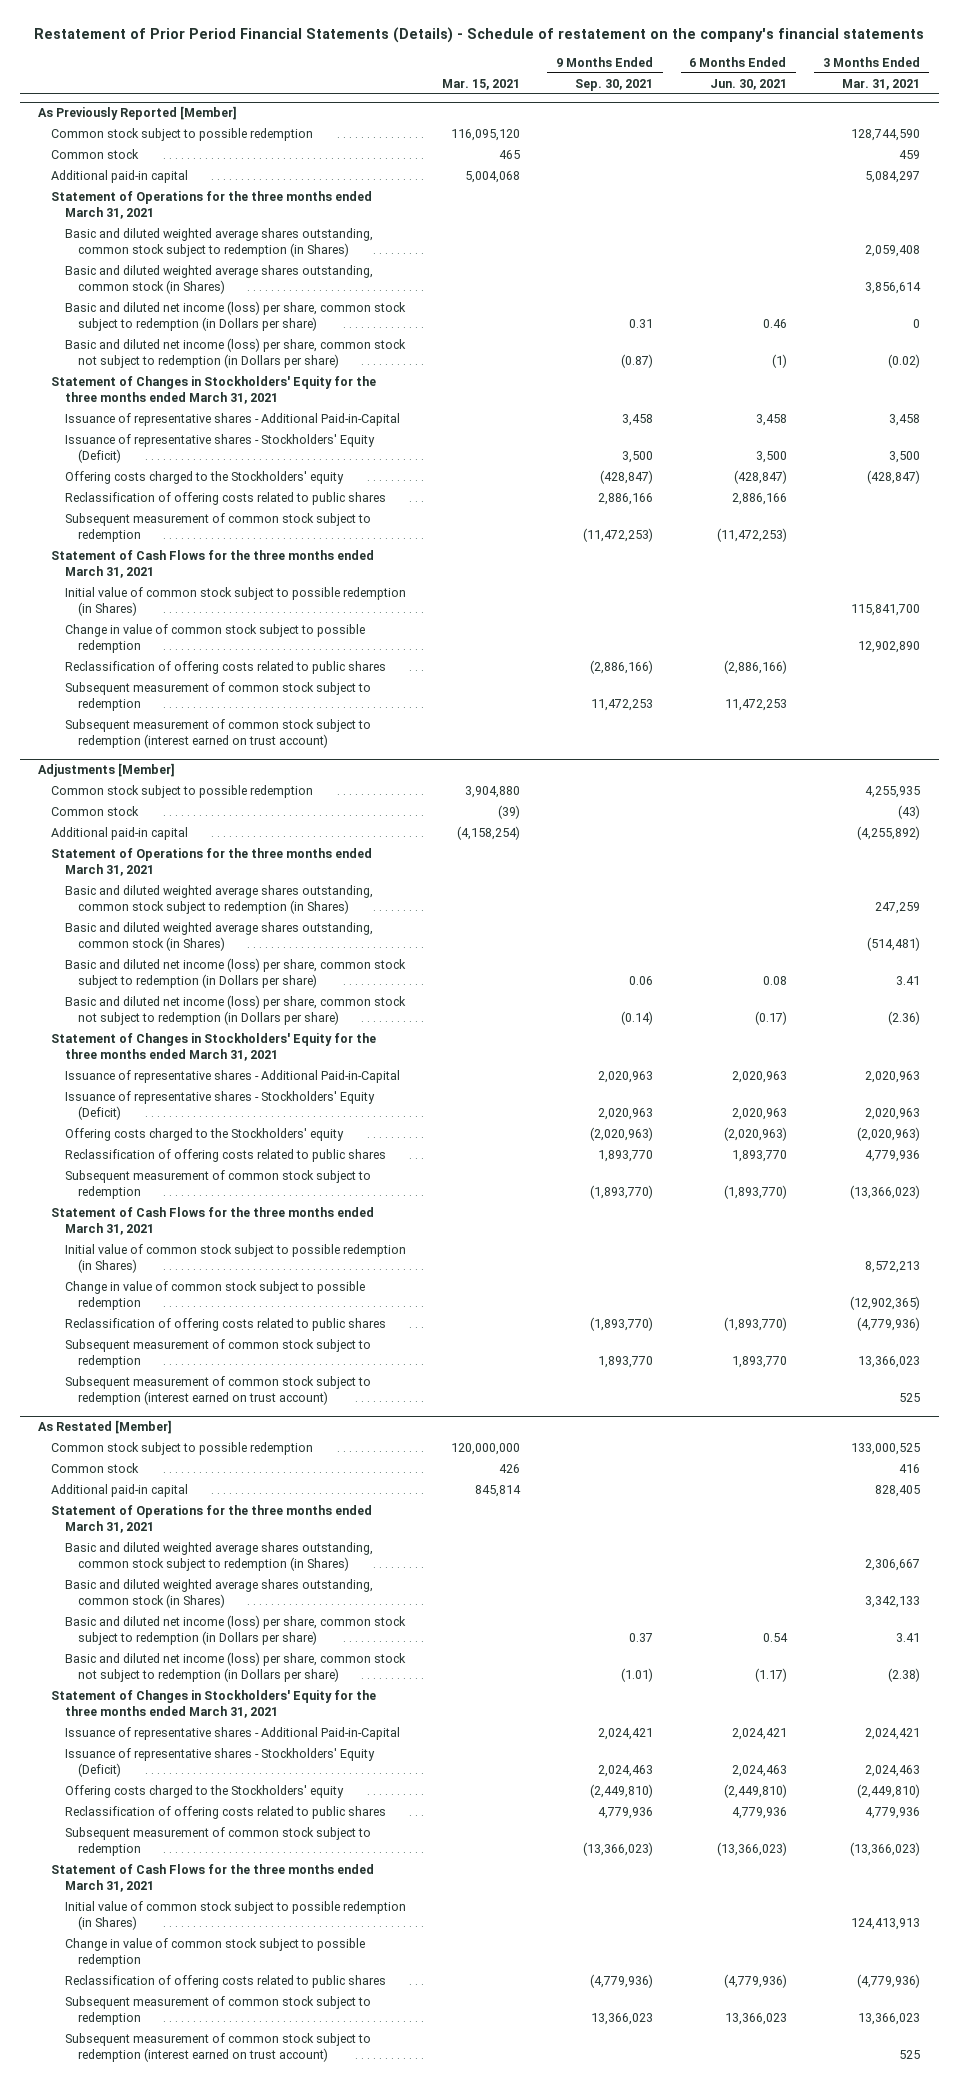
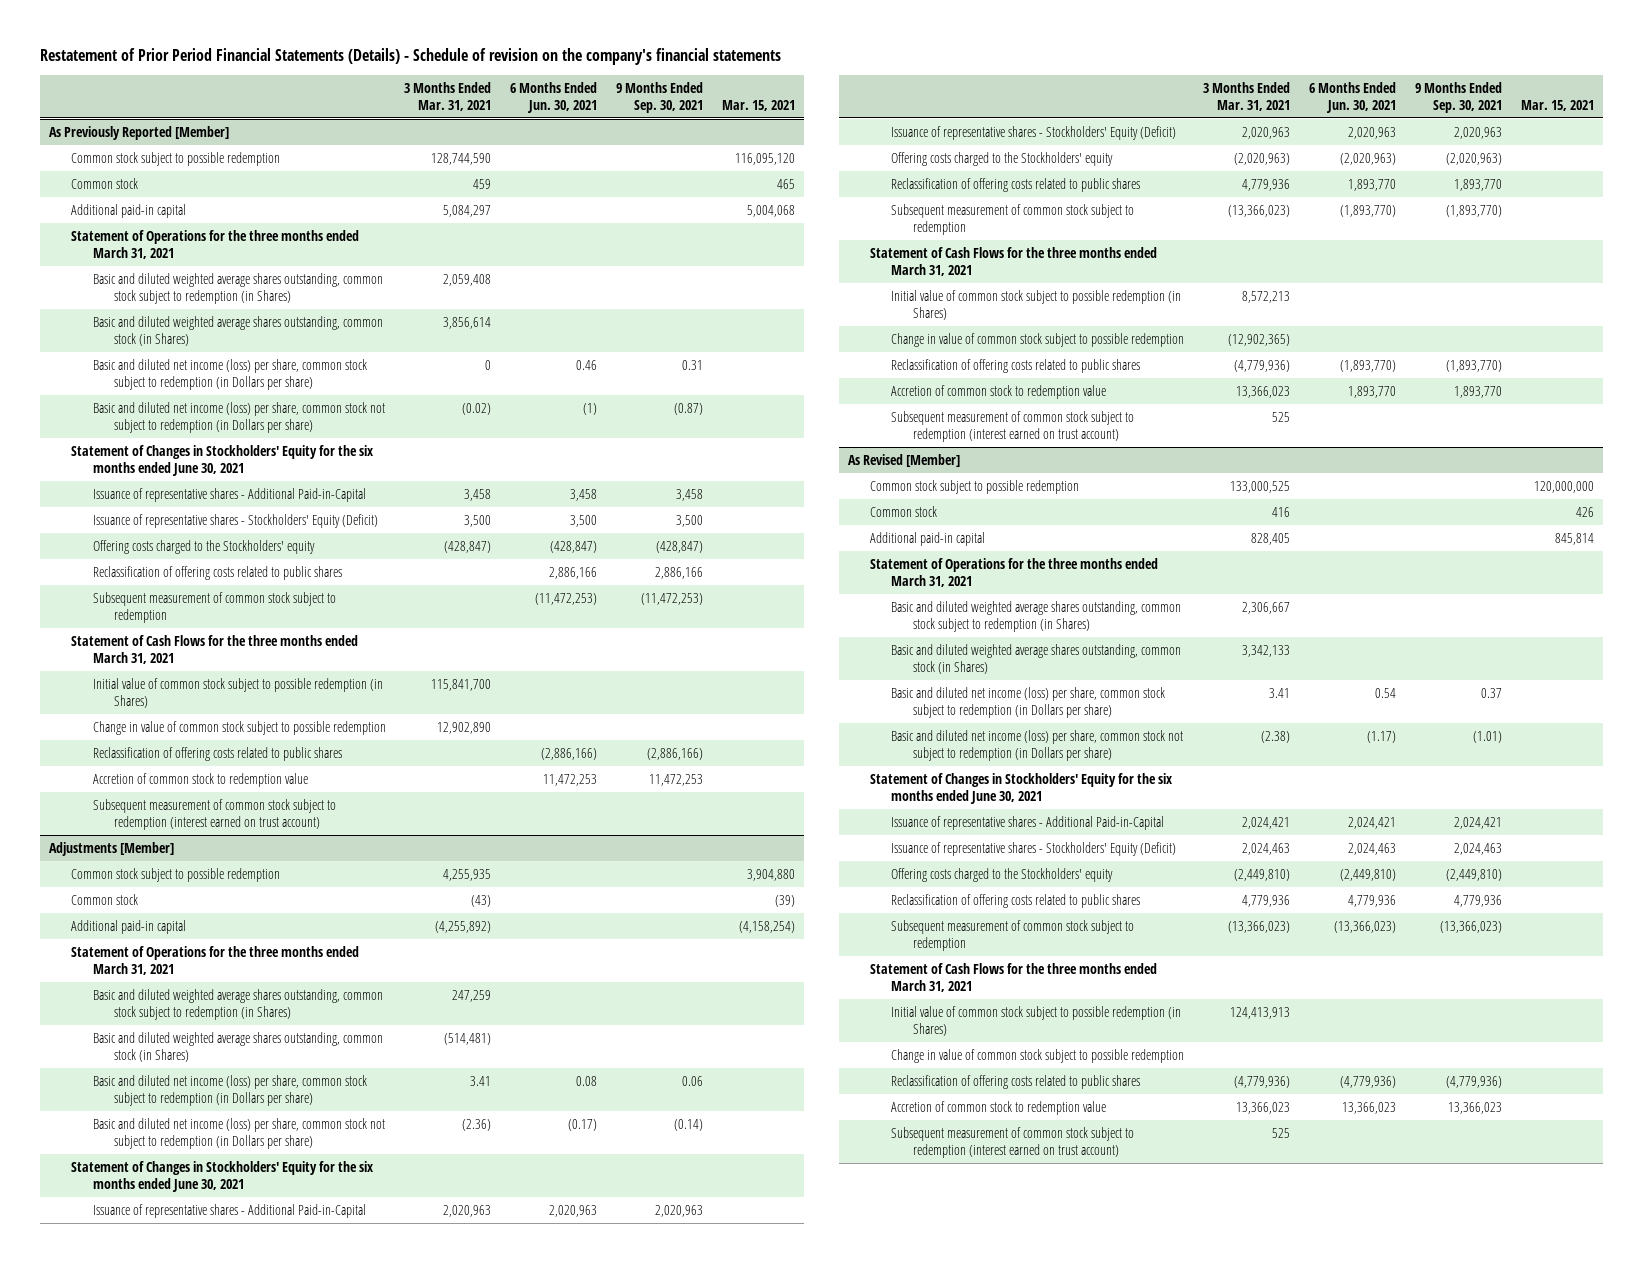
- Restatement of Prior Period Financial Statements (Details) - Schedule of restatement on the company's financial statements
+ Restatement of Prior Period Financial Statements (Details) - Schedule of revision on the company's financial statements
- | Mar. 15, 2021 | 9 Months Ended Sep. 30, 2021 | 6 Months Ended Jun. 30, 2021 | 3 Months Ended Mar. 31, 2021
+ | 3 Months Ended Mar. 31, 2021 | 6 Months Ended Jun. 30, 2021 | 9 Months Ended Sep. 30, 2021 | Mar. 15, 2021
@ As Previously Reported [Member]
- Statement of Changes in Stockholders' Equity for the three months ended March 31, 2021
+ Statement of Changes in Stockholders' Equity for the six months ended June 30, 2021
- Subsequent measurement of common stock subject to redemption | | 11,472,253 | 11,472,253 |
+ Accretion of common stock to redemption value | | 11,472,253 | 11,472,253 |
@ Adjustments [Member]
- Statement of Changes in Stockholders' Equity for the three months ended March 31, 2021
+ Statement of Changes in Stockholders' Equity for the six months ended June 30, 2021
- Subsequent measurement of common stock subject to redemption | | 1,893,770 | 1,893,770 | 13,366,023
+ Accretion of common stock to redemption value | 13,366,023 | 1,893,770 | 1,893,770 |
- As Restated [Member]
+ As Revised [Member]
- Statement of Changes in Stockholders' Equity for the three months ended March 31, 2021
+ Statement of Changes in Stockholders' Equity for the six months ended June 30, 2021
- Subsequent measurement of common stock subject to redemption | | 13,366,023 | 13,366,023 | 13,366,023
+ Accretion of common stock to redemption value | 13,366,023 | 13,366,023 | 13,366,023 |

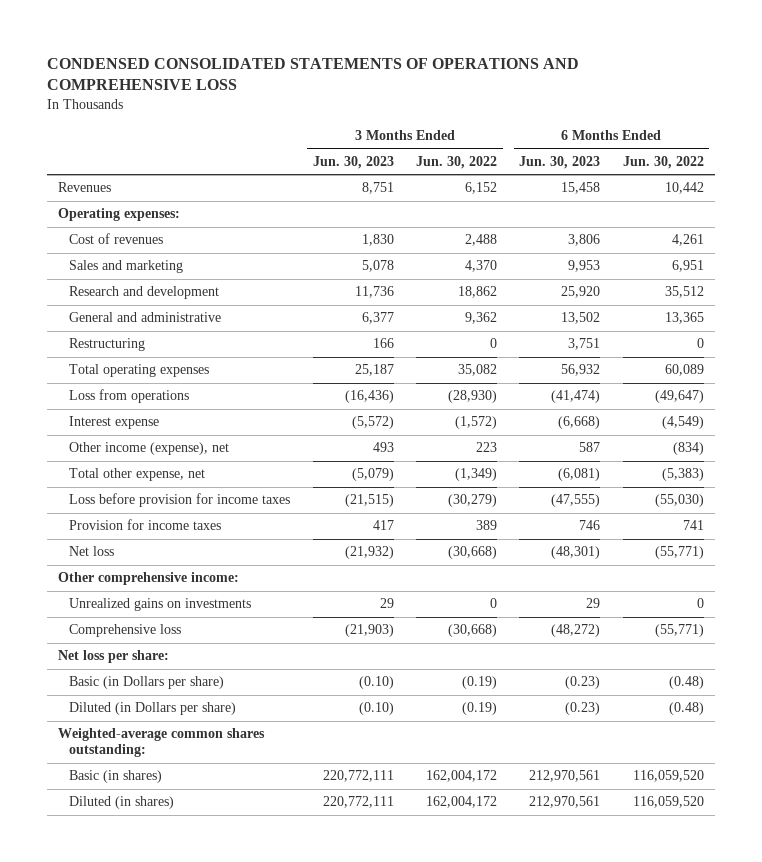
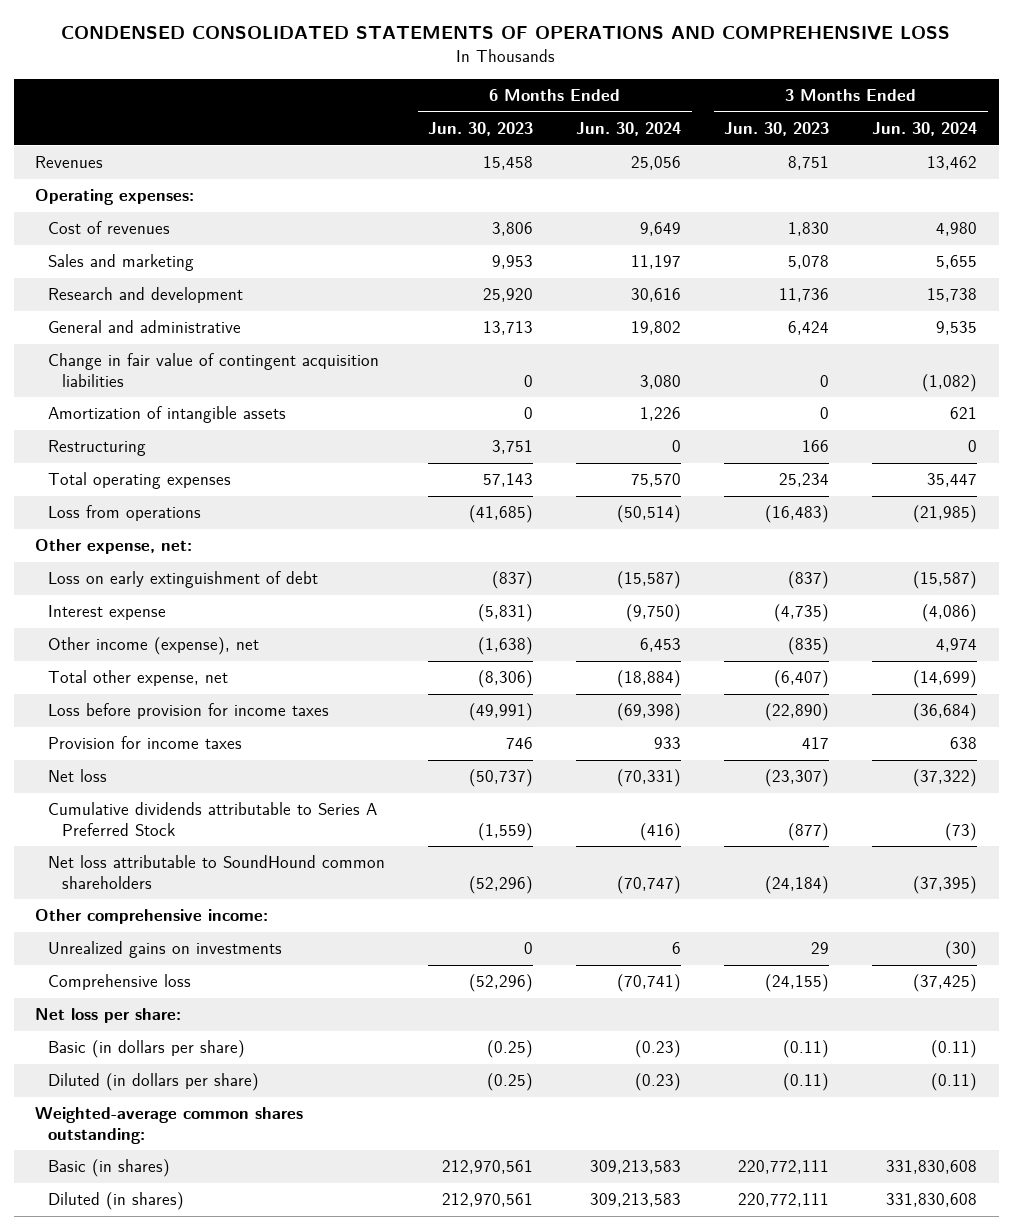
- | 3 Months Ended Jun. 30, 2023 | 3 Months Ended Jun. 30, 2022 | 6 Months Ended Jun. 30, 2023 | 6 Months Ended Jun. 30, 2022
+ | 6 Months Ended Jun. 30, 2023 | 6 Months Ended Jun. 30, 2024 | 3 Months Ended Jun. 30, 2023 | 3 Months Ended Jun. 30, 2024
- General and administrative | 6,377 | 9,362 | 13,502 | 13,365
+ General and administrative | 13,713 | 19,802 | 6,424 | 9,535
+ Change in fair value of contingent acquisition liabilities | 0 | 3,080 | 0 | (1,082)
+ Amortization of intangible assets | 0 | 1,226 | 0 | 621
- Total operating expenses | 25,187 | 35,082 | 56,932 | 60,089
- Loss from operations | (16,436) | (28,930) | (41,474) | (49,647)
- Interest expense | (5,572) | (1,572) | (6,668) | (4,549)
- Other income (expense), net | 493 | 223 | 587 | (834)
- Total other expense, net | (5,079) | (1,349) | (6,081) | (5,383)
- Loss before provision for income taxes | (21,515) | (30,279) | (47,555) | (55,030)
+ Total operating expenses | 57,143 | 75,570 | 25,234 | 35,447
+ Loss from operations | (41,685) | (50,514) | (16,483) | (21,985)
+ Other expense, net:
+ Loss on early extinguishment of debt | (837) | (15,587) | (837) | (15,587)
+ Interest expense | (5,831) | (9,750) | (4,735) | (4,086)
+ Other income (expense), net | (1,638) | 6,453 | (835) | 4,974
+ Total other expense, net | (8,306) | (18,884) | (6,407) | (14,699)
+ Loss before provision for income taxes | (49,991) | (69,398) | (22,890) | (36,684)
- Net loss | (21,932) | (30,668) | (48,301) | (55,771)
+ Net loss | (50,737) | (70,331) | (23,307) | (37,322)
+ Cumulative dividends attributable to Series A Preferred Stock | (1,559) | (416) | (877) | (73)
+ Net loss attributable to SoundHound common shareholders | (52,296) | (70,747) | (24,184) | (37,395)
- Unrealized gains on investments | 29 | 0 | 29 | 0
- Comprehensive loss | (21,903) | (30,668) | (48,272) | (55,771)
+ Unrealized gains on investments | 0 | 6 | 29 | (30)
+ Comprehensive loss | (52,296) | (70,741) | (24,155) | (37,425)
- Basic (in Dollars per share) | (0.10) | (0.19) | (0.23) | (0.48)
- Diluted (in Dollars per share) | (0.10) | (0.19) | (0.23) | (0.48)
+ Basic (in dollars per share) | (0.25) | (0.23) | (0.11) | (0.11)
+ Diluted (in dollars per share) | (0.25) | (0.23) | (0.11) | (0.11)

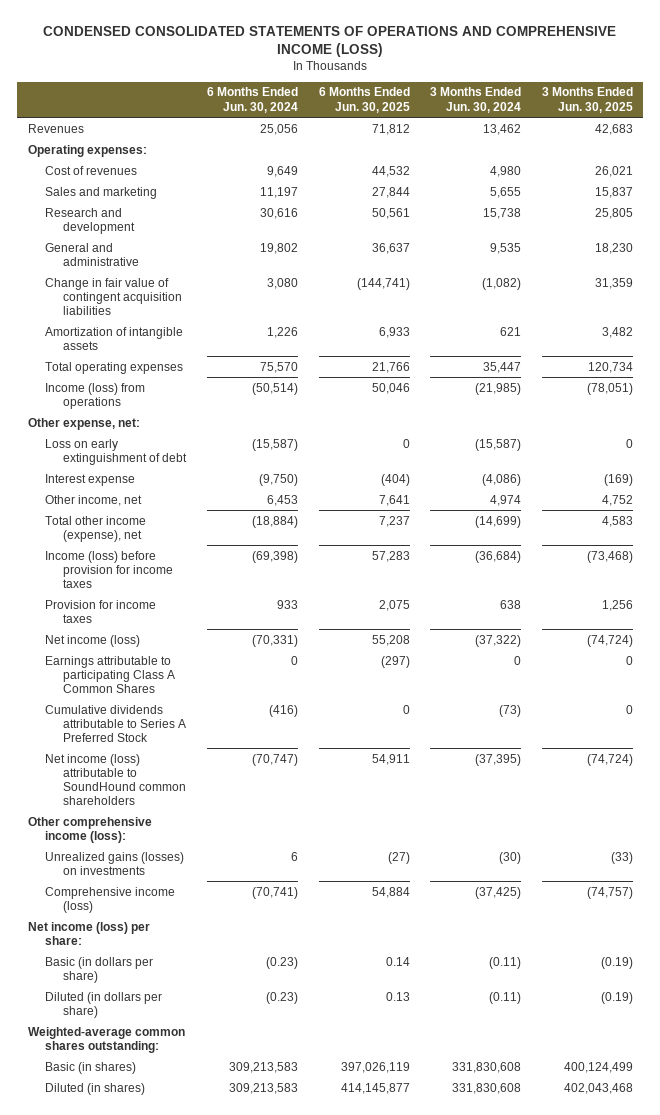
- CONDENSED CONSOLIDATED STATEMENTS OF OPERATIONS AND COMPREHENSIVE LOSS
+ CONDENSED CONSOLIDATED STATEMENTS OF OPERATIONS AND COMPREHENSIVE INCOME (LOSS)
- | 6 Months Ended Jun. 30, 2023 | 6 Months Ended Jun. 30, 2024 | 3 Months Ended Jun. 30, 2023 | 3 Months Ended Jun. 30, 2024
+ | 6 Months Ended Jun. 30, 2024 | 6 Months Ended Jun. 30, 2025 | 3 Months Ended Jun. 30, 2024 | 3 Months Ended Jun. 30, 2025
- Restructuring | 3,751 | 0 | 166 | 0
- Loss from operations | (41,685) | (50,514) | (16,483) | (21,985)
+ Income (loss) from operations | (50,514) | 50,046 | (21,985) | (78,051)
- Other income (expense), net | (1,638) | 6,453 | (835) | 4,974
- Total other expense, net | (8,306) | (18,884) | (6,407) | (14,699)
- Loss before provision for income taxes | (49,991) | (69,398) | (22,890) | (36,684)
+ Other income, net | 6,453 | 7,641 | 4,974 | 4,752
+ Total other income (expense), net | (18,884) | 7,237 | (14,699) | 4,583
+ Income (loss) before provision for income taxes | (69,398) | 57,283 | (36,684) | (73,468)
- Net loss | (50,737) | (70,331) | (23,307) | (37,322)
+ Net income (loss) | (70,331) | 55,208 | (37,322) | (74,724)
+ Earnings attributable to participating Class A Common Shares | 0 | (297) | 0 | 0
- Net loss attributable to SoundHound common shareholders | (52,296) | (70,747) | (24,184) | (37,395)
- Other comprehensive income:
- Unrealized gains on investments | 0 | 6 | 29 | (30)
- Comprehensive loss | (52,296) | (70,741) | (24,155) | (37,425)
- Net loss per share:
+ Net income (loss) attributable to SoundHound common shareholders | (70,747) | 54,911 | (37,395) | (74,724)
+ Other comprehensive income (loss):
+ Unrealized gains (losses) on investments | 6 | (27) | (30) | (33)
+ Comprehensive income (loss) | (70,741) | 54,884 | (37,425) | (74,757)
+ Net income (loss) per share:

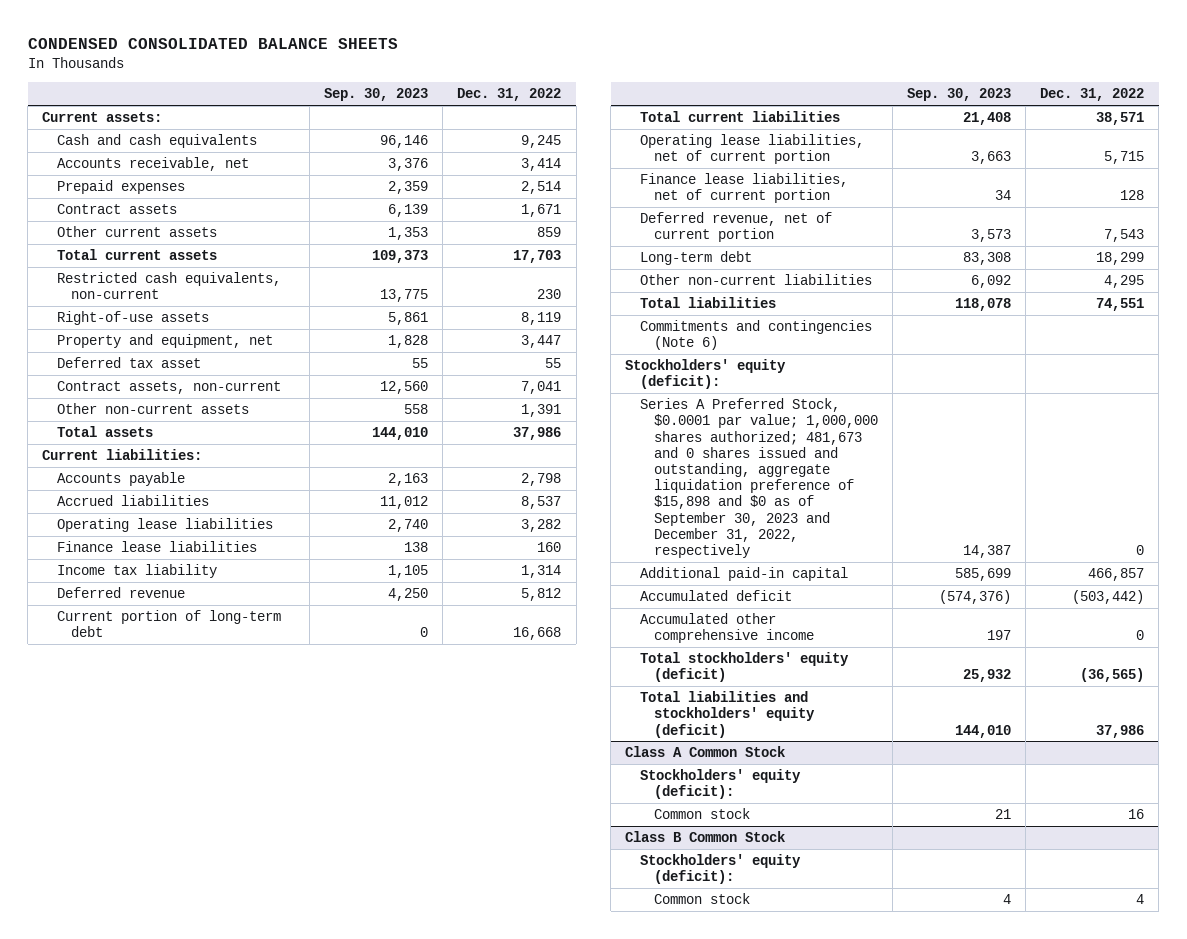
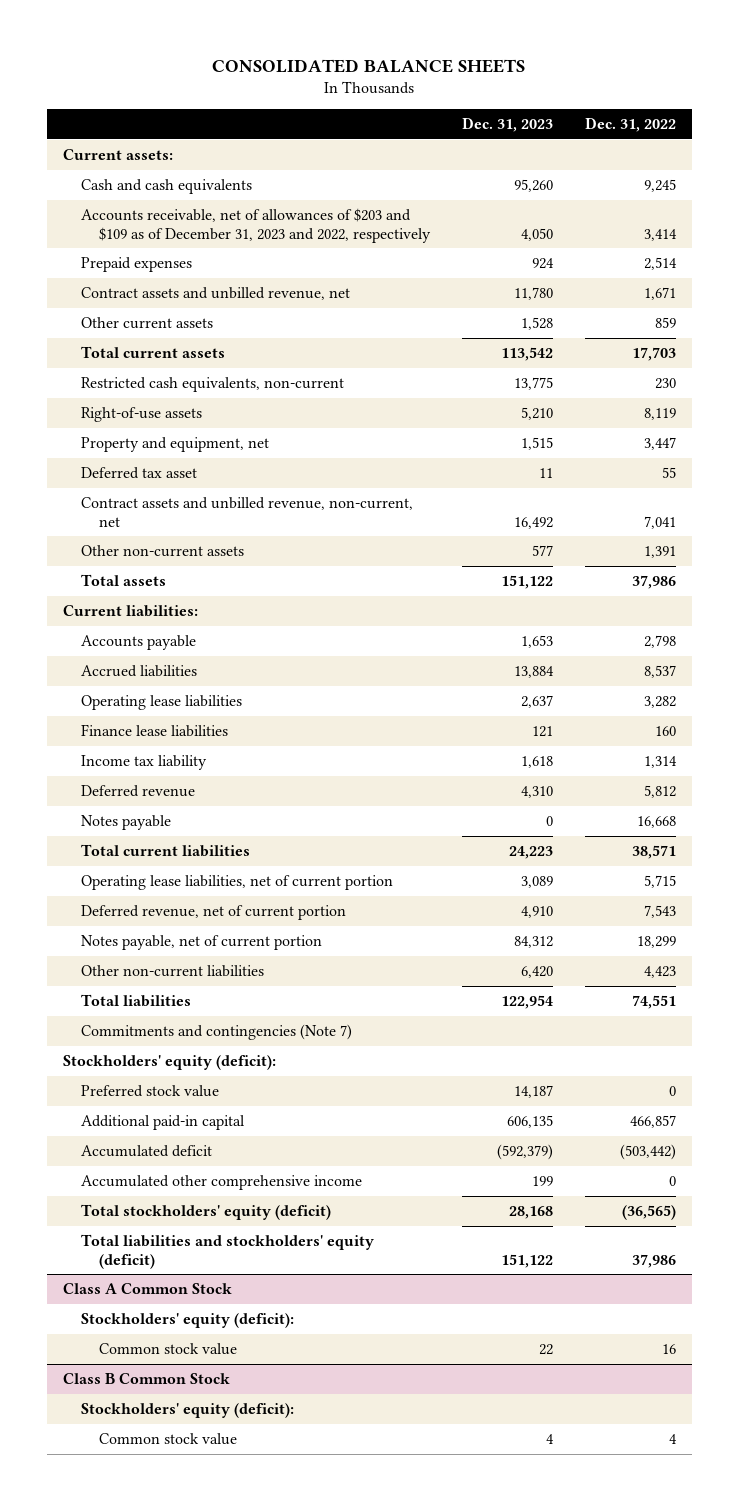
- CONDENSED CONSOLIDATED BALANCE SHEETS
+ CONSOLIDATED BALANCE SHEETS
- | Sep. 30, 2023 | Dec. 31, 2022
+ | Dec. 31, 2023 | Dec. 31, 2022
- Accounts receivable, net | 3,376 | 3,414
+ Accounts receivable, net of allowances of $203 and $109 as of December 31, 2023 and 2022, respectively | 4,050 | 3,414
- Contract assets | 6,139 | 1,671
+ Contract assets and unbilled revenue, net | 11,780 | 1,671
- Contract assets, non-current | 12,560 | 7,041
+ Contract assets and unbilled revenue, non-current, net | 16,492 | 7,041
- Current portion of long-term debt | 0 | 16,668
+ Notes payable | 0 | 16,668
- Finance lease liabilities, net of current portion | 34 | 128
- Long-term debt | 83,308 | 18,299
- Other non-current liabilities | 6,092 | 4,295
+ Notes payable, net of current portion | 84,312 | 18,299
+ Other non-current liabilities | 6,420 | 4,423
- Commitments and contingencies (Note 6)
+ Commitments and contingencies (Note 7)
- Series A Preferred Stock, $0.0001 par value; 1,000,000 shares authorized; 481,673 and 0 shares issued and outstanding, aggregate liquidation preference of $15,898 and $0 as of September 30, 2023 and December 31, 2022, respectively | 14,387 | 0
+ Preferred stock value | 14,187 | 0
@ Class A Common Stock
- Common stock | 21 | 16
+ Common stock value | 22 | 16
@ Class B Common Stock
- Common stock | 4 | 4
+ Common stock value | 4 | 4

